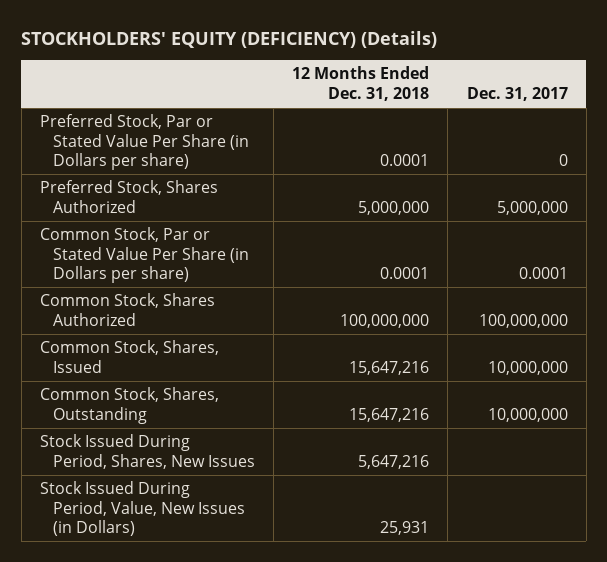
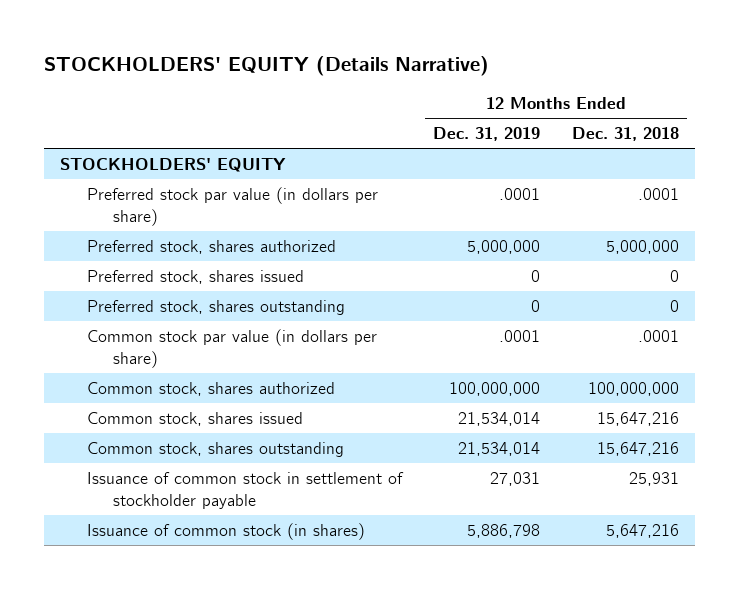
- STOCKHOLDERS' EQUITY (DEFICIENCY) (Details)
+ STOCKHOLDERS' EQUITY (Details Narrative)
- | 12 Months Ended Dec. 31, 2018 | Dec. 31, 2017
+ | 12 Months Ended Dec. 31, 2019 | 12 Months Ended Dec. 31, 2018
- Preferred Stock, Par or Stated Value Per Share (in Dollars per share) | 0.0001 | 0
- Preferred Stock, Shares Authorized | 5,000,000 | 5,000,000
- Common Stock, Par or Stated Value Per Share (in Dollars per share) | 0.0001 | 0.0001
- Common Stock, Shares Authorized | 100,000,000 | 100,000,000
- Common Stock, Shares, Issued | 15,647,216 | 10,000,000
- Common Stock, Shares, Outstanding | 15,647,216 | 10,000,000
- Stock Issued During Period, Shares, New Issues | 5,647,216 |
- Stock Issued During Period, Value, New Issues (in Dollars) | 25,931 |
+ STOCKHOLDERS' EQUITY
+ Preferred stock par value (in dollars per share) | .0001 | .0001
+ Preferred stock, shares authorized | 5,000,000 | 5,000,000
+ Preferred stock, shares issued | 0 | 0
+ Preferred stock, shares outstanding | 0 | 0
+ Common stock par value (in dollars per share) | .0001 | .0001
+ Common stock, shares authorized | 100,000,000 | 100,000,000
+ Common stock, shares issued | 21,534,014 | 15,647,216
+ Common stock, shares outstanding | 21,534,014 | 15,647,216
+ Issuance of common stock in settlement of stockholder payable | 27,031 | 25,931
+ Issuance of common stock (in shares) | 5,886,798 | 5,647,216

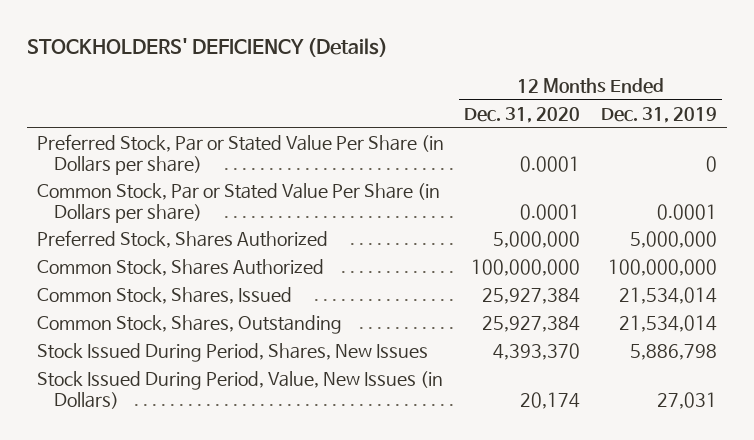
- STOCKHOLDERS' EQUITY (Details Narrative)
+ STOCKHOLDERS' DEFICIENCY (Details)
- | 12 Months Ended Dec. 31, 2019 | 12 Months Ended Dec. 31, 2018
+ | 12 Months Ended Dec. 31, 2020 | 12 Months Ended Dec. 31, 2019
- STOCKHOLDERS' EQUITY
- Preferred stock par value (in dollars per share) | .0001 | .0001
- Preferred stock, shares authorized | 5,000,000 | 5,000,000
- Preferred stock, shares issued | 0 | 0
- Preferred stock, shares outstanding | 0 | 0
- Common stock par value (in dollars per share) | .0001 | .0001
- Common stock, shares authorized | 100,000,000 | 100,000,000
- Common stock, shares issued | 21,534,014 | 15,647,216
- Common stock, shares outstanding | 21,534,014 | 15,647,216
- Issuance of common stock in settlement of stockholder payable | 27,031 | 25,931
- Issuance of common stock (in shares) | 5,886,798 | 5,647,216
+ Preferred Stock, Par or Stated Value Per Share (in Dollars per share) | 0.0001 | 0
+ Common Stock, Par or Stated Value Per Share (in Dollars per share) | 0.0001 | 0.0001
+ Preferred Stock, Shares Authorized | 5,000,000 | 5,000,000
+ Common Stock, Shares Authorized | 100,000,000 | 100,000,000
+ Common Stock, Shares, Issued | 25,927,384 | 21,534,014
+ Common Stock, Shares, Outstanding | 25,927,384 | 21,534,014
+ Stock Issued During Period, Shares, New Issues | 4,393,370 | 5,886,798
+ Stock Issued During Period, Value, New Issues (in Dollars) | 20,174 | 27,031

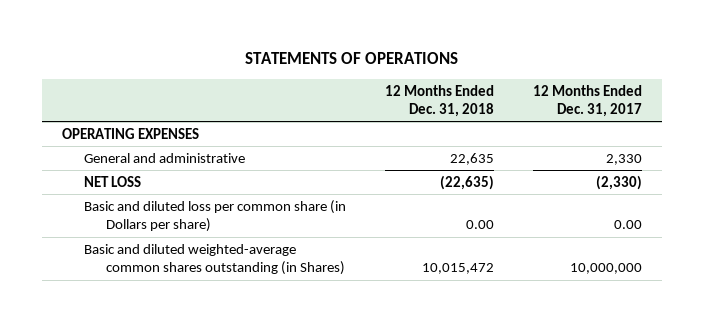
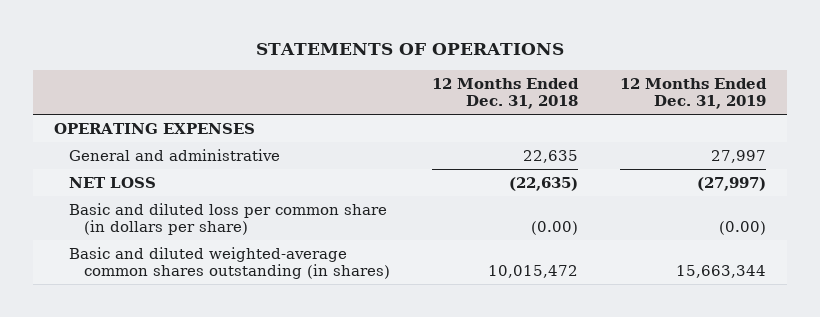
- | 12 Months Ended Dec. 31, 2018 | 12 Months Ended Dec. 31, 2017
+ | 12 Months Ended Dec. 31, 2018 | 12 Months Ended Dec. 31, 2019
- Basic and diluted loss per common share (in Dollars per share) | 0.00 | 0.00
- Basic and diluted weighted-average common shares outstanding (in Shares) | 10,015,472 | 10,000,000
+ Basic and diluted loss per common share (in dollars per share) | (0.00) | (0.00)
+ Basic and diluted weighted-average common shares outstanding (in shares) | 10,015,472 | 15,663,344

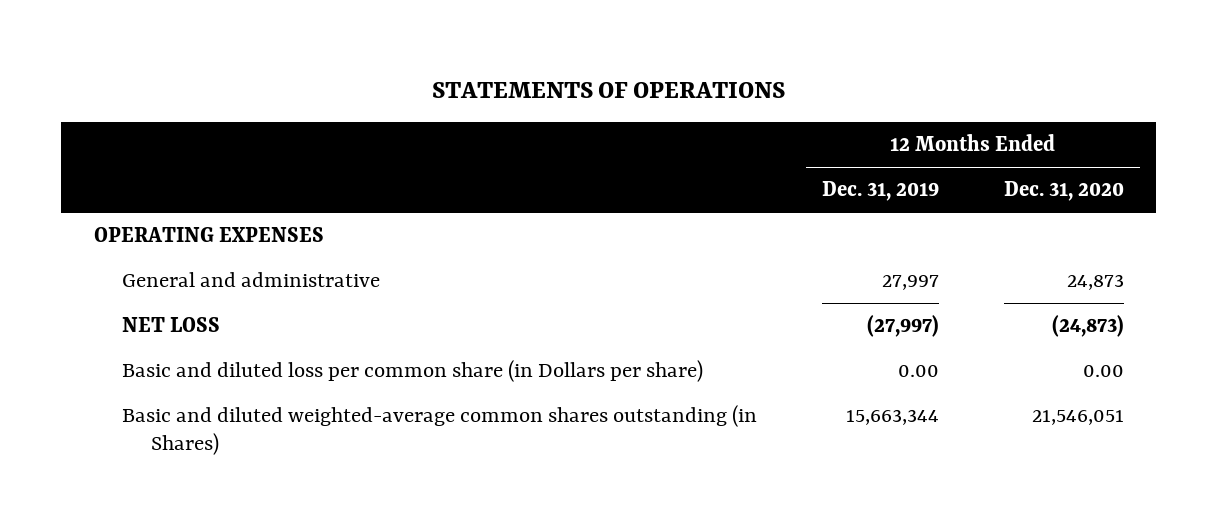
- | 12 Months Ended Dec. 31, 2018 | 12 Months Ended Dec. 31, 2019
+ | 12 Months Ended Dec. 31, 2019 | 12 Months Ended Dec. 31, 2020
- Basic and diluted loss per common share (in dollars per share) | (0.00) | (0.00)
- Basic and diluted weighted-average common shares outstanding (in shares) | 10,015,472 | 15,663,344
+ Basic and diluted loss per common share (in Dollars per share) | 0.00 | 0.00
+ Basic and diluted weighted-average common shares outstanding (in Shares) | 15,663,344 | 21,546,051

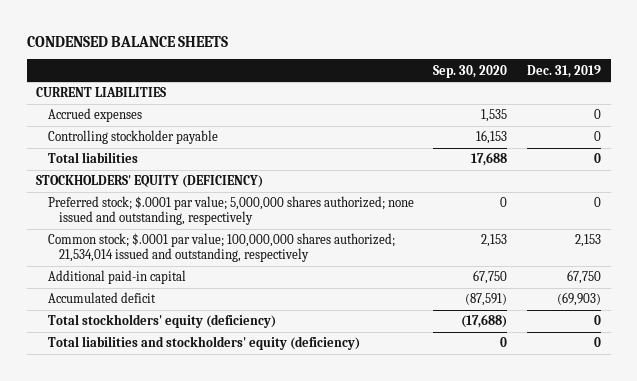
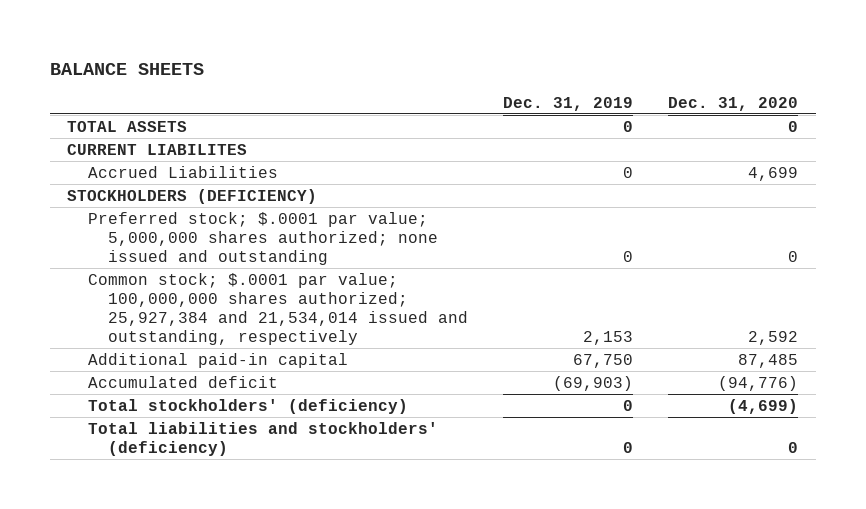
- CONDENSED BALANCE SHEETS
+ BALANCE SHEETS
- | Sep. 30, 2020 | Dec. 31, 2019
+ | Dec. 31, 2019 | Dec. 31, 2020
- CURRENT LIABILITIES
- Accrued expenses | 1,535 | 0
- Controlling stockholder payable | 16,153 | 0
- Total liabilities | 17,688 | 0
- STOCKHOLDERS' EQUITY (DEFICIENCY)
- Preferred stock; $.0001 par value; 5,000,000 shares authorized; none issued and outstanding, respectively | 0 | 0
- Common stock; $.0001 par value; 100,000,000 shares authorized; 21,534,014 issued and outstanding, respectively | 2,153 | 2,153
+ TOTAL ASSETS | 0 | 0
+ CURRENT LIABILITES
+ Accrued Liabilities | 0 | 4,699
+ STOCKHOLDERS (DEFICIENCY)
+ Preferred stock; $.0001 par value; 5,000,000 shares authorized; none issued and outstanding | 0 | 0
+ Common stock; $.0001 par value; 100,000,000 shares authorized; 25,927,384 and 21,534,014 issued and outstanding, respectively | 2,153 | 2,592
- Total stockholders' equity (deficiency) | (17,688) | 0
- Total liabilities and stockholders' equity (deficiency) | 0 | 0
+ Total stockholders' (deficiency) | 0 | (4,699)
+ Total liabilities and stockholders' (deficiency) | 0 | 0

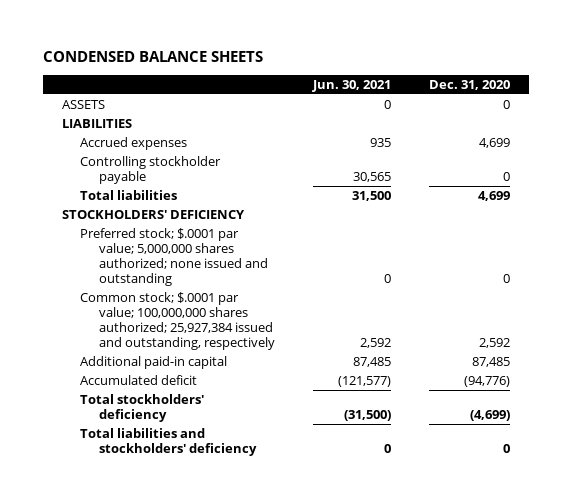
- BALANCE SHEETS
+ CONDENSED BALANCE SHEETS
- | Dec. 31, 2019 | Dec. 31, 2020
+ | Jun. 30, 2021 | Dec. 31, 2020
- TOTAL ASSETS | 0 | 0
- CURRENT LIABILITES
- Accrued Liabilities | 0 | 4,699
- STOCKHOLDERS (DEFICIENCY)
+ ASSETS | 0 | 0
+ LIABILITIES
+ Accrued expenses | 935 | 4,699
+ Controlling stockholder payable | 30,565 | 0
+ Total liabilities | 31,500 | 4,699
+ STOCKHOLDERS' DEFICIENCY
- Common stock; $.0001 par value; 100,000,000 shares authorized; 25,927,384 and 21,534,014 issued and outstanding, respectively | 2,153 | 2,592
+ Common stock; $.0001 par value; 100,000,000 shares authorized; 25,927,384 issued and outstanding, respectively | 2,592 | 2,592
- Total stockholders' (deficiency) | 0 | (4,699)
- Total liabilities and stockholders' (deficiency) | 0 | 0
+ Total stockholders' deficiency | (31,500) | (4,699)
+ Total liabilities and stockholders' deficiency | 0 | 0

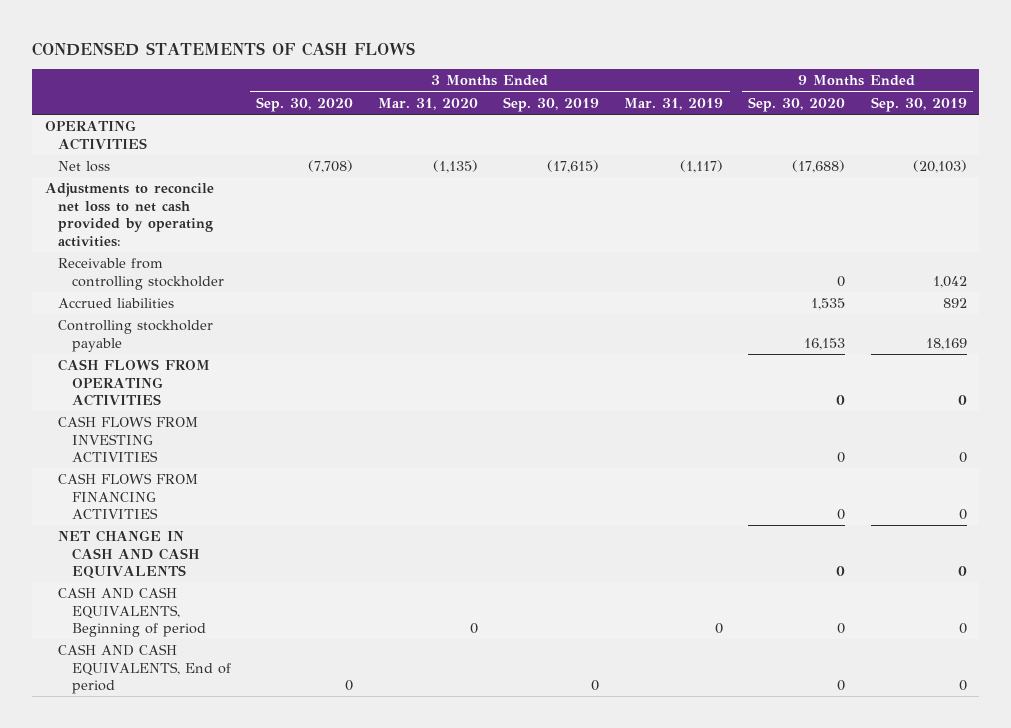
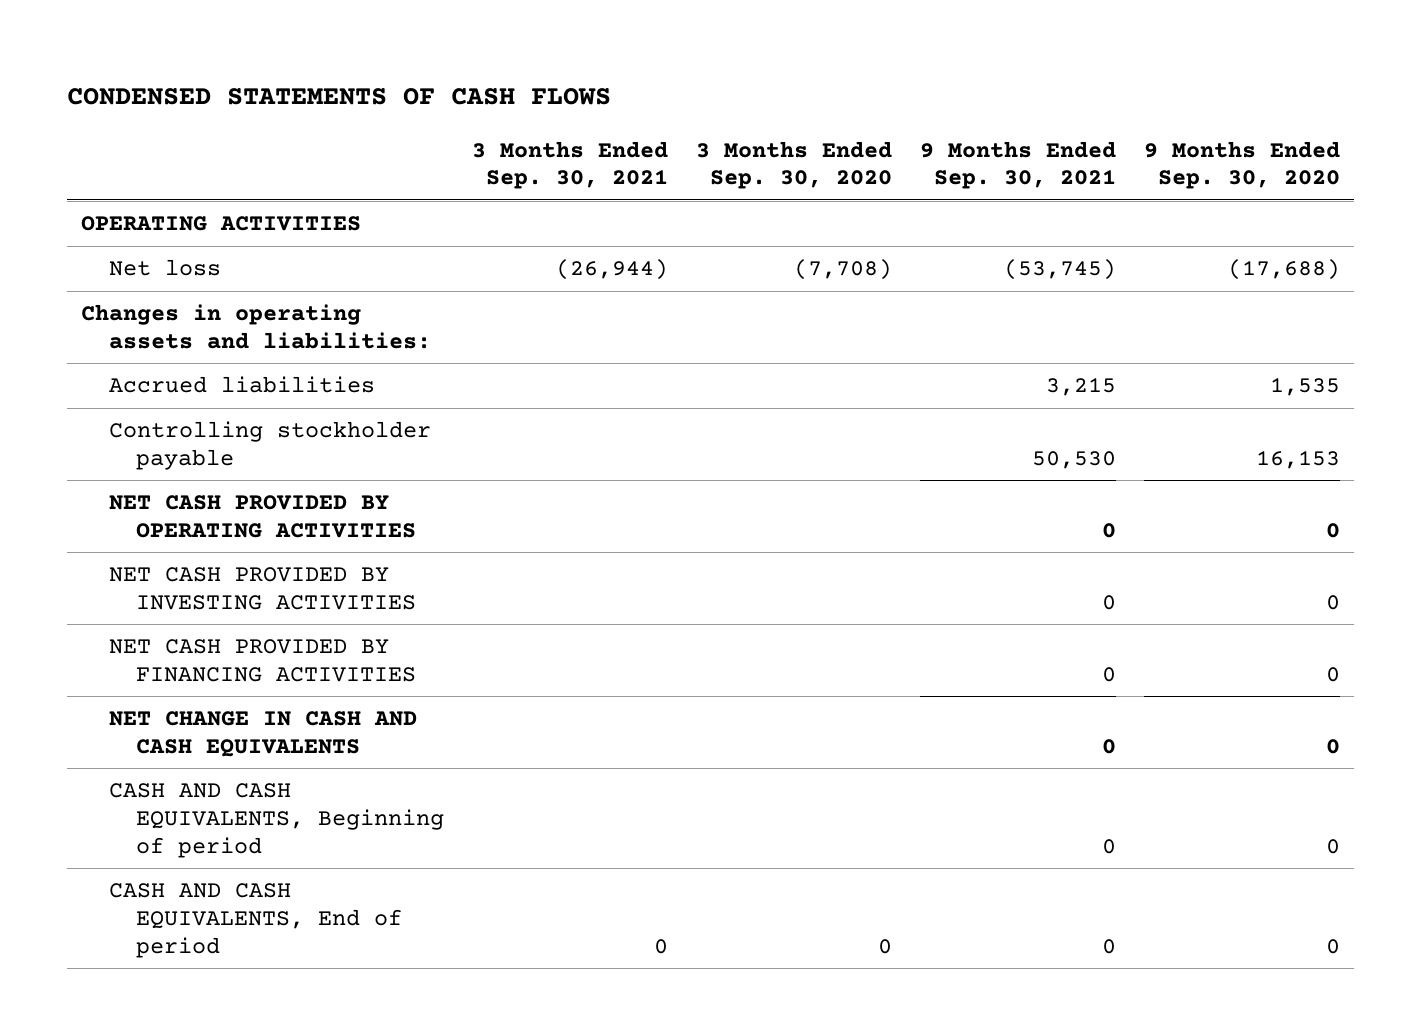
- | 3 Months Ended Sep. 30, 2020 | 3 Months Ended Mar. 31, 2020 | 3 Months Ended Sep. 30, 2019 | 3 Months Ended Mar. 31, 2019 | 9 Months Ended Sep. 30, 2020 | 9 Months Ended Sep. 30, 2019
+ | 3 Months Ended Sep. 30, 2021 | 3 Months Ended Sep. 30, 2020 | 9 Months Ended Sep. 30, 2021 | 9 Months Ended Sep. 30, 2020
- Adjustments to reconcile net loss to net cash provided by operating activities:
- Receivable from controlling stockholder | | | | | 0 | 1,042
+ Changes in operating assets and liabilities:
- CASH FLOWS FROM OPERATING ACTIVITIES | | | | | 0 | 0
- CASH FLOWS FROM INVESTING ACTIVITIES | | | | | 0 | 0
- CASH FLOWS FROM FINANCING ACTIVITIES | | | | | 0 | 0
+ NET CASH PROVIDED BY OPERATING ACTIVITIES | | | 0 | 0
+ NET CASH PROVIDED BY INVESTING ACTIVITIES | | | 0 | 0
+ NET CASH PROVIDED BY FINANCING ACTIVITIES | | | 0 | 0

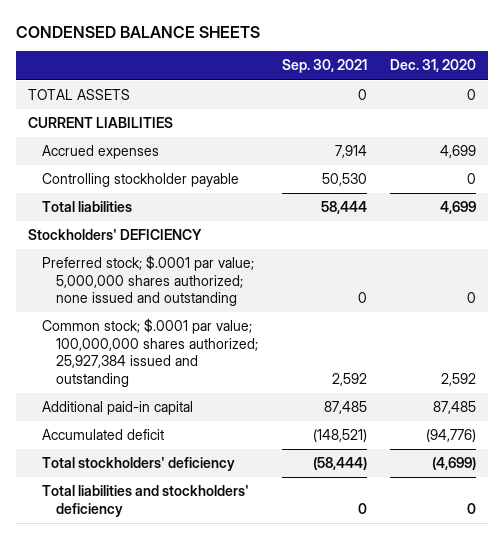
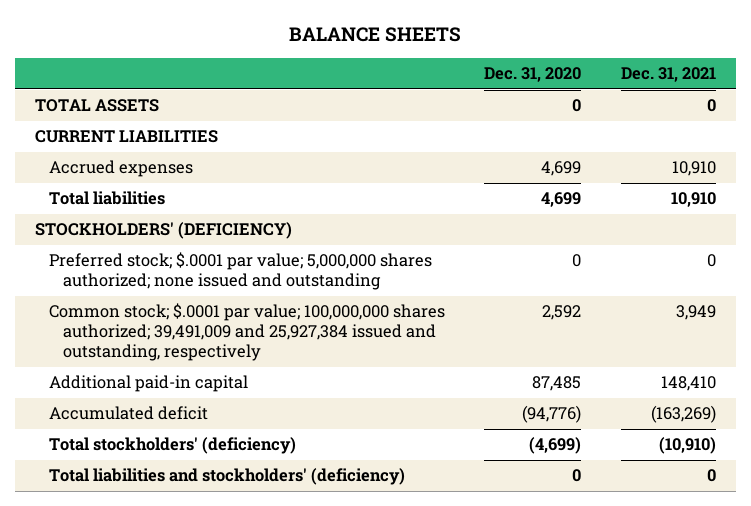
- CONDENSED BALANCE SHEETS
+ BALANCE SHEETS
- | Sep. 30, 2021 | Dec. 31, 2020
+ | Dec. 31, 2020 | Dec. 31, 2021
- Controlling stockholder payable | 50,530 | 0
- Stockholders' DEFICIENCY
+ STOCKHOLDERS' (DEFICIENCY)
- Common stock; $.0001 par value; 100,000,000 shares authorized; 25,927,384 issued and outstanding | 2,592 | 2,592
+ Common stock; $.0001 par value; 100,000,000 shares authorized; 39,491,009 and 25,927,384 issued and outstanding, respectively | 2,592 | 3,949
- Total stockholders' deficiency | (58,444) | (4,699)
- Total liabilities and stockholders' deficiency | 0 | 0
+ Total stockholders' (deficiency) | (4,699) | (10,910)
+ Total liabilities and stockholders' (deficiency) | 0 | 0

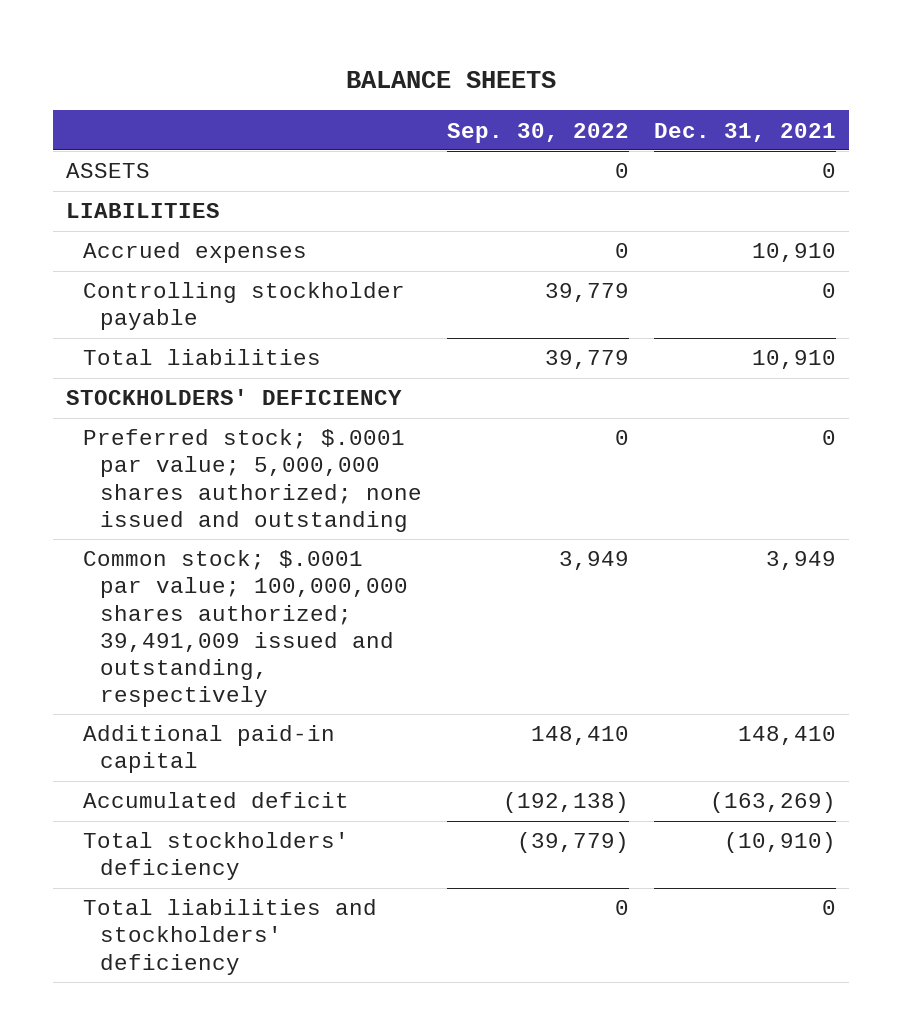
- | Dec. 31, 2020 | Dec. 31, 2021
+ | Sep. 30, 2022 | Dec. 31, 2021
- TOTAL ASSETS | 0 | 0
- CURRENT LIABILITIES
+ ASSETS | 0 | 0
+ LIABILITIES
+ Controlling stockholder payable | 39,779 | 0
- STOCKHOLDERS' (DEFICIENCY)
+ STOCKHOLDERS' DEFICIENCY
- Common stock; $.0001 par value; 100,000,000 shares authorized; 39,491,009 and 25,927,384 issued and outstanding, respectively | 2,592 | 3,949
+ Common stock; $.0001 par value; 100,000,000 shares authorized; 39,491,009 issued and outstanding, respectively | 3,949 | 3,949
- Total stockholders' (deficiency) | (4,699) | (10,910)
- Total liabilities and stockholders' (deficiency) | 0 | 0
+ Total stockholders' deficiency | (39,779) | (10,910)
+ Total liabilities and stockholders' deficiency | 0 | 0

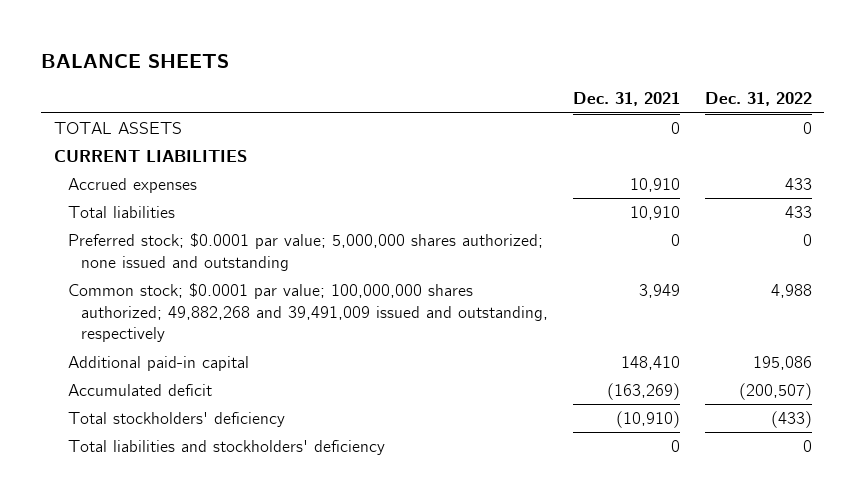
- | Sep. 30, 2022 | Dec. 31, 2021
+ | Dec. 31, 2021 | Dec. 31, 2022
- ASSETS | 0 | 0
- LIABILITIES
+ TOTAL ASSETS | 0 | 0
+ CURRENT LIABILITIES
- Controlling stockholder payable | 39,779 | 0
- STOCKHOLDERS' DEFICIENCY
- Preferred stock; $.0001 par value; 5,000,000 shares authorized; none issued and outstanding | 0 | 0
- Common stock; $.0001 par value; 100,000,000 shares authorized; 39,491,009 issued and outstanding, respectively | 3,949 | 3,949
+ Preferred stock; $0.0001 par value; 5,000,000 shares authorized; none issued and outstanding | 0 | 0
+ Common stock; $0.0001 par value; 100,000,000 shares authorized; 49,882,268 and 39,491,009 issued and outstanding, respectively | 3,949 | 4,988

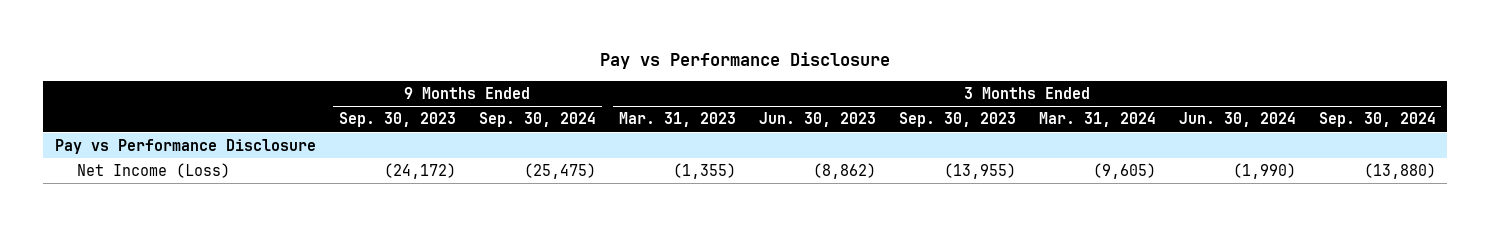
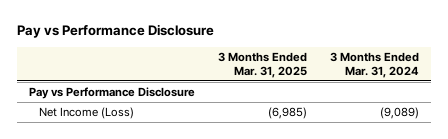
- | 9 Months Ended Sep. 30, 2023 | 9 Months Ended Sep. 30, 2024 | 3 Months Ended Mar. 31, 2023 | 3 Months Ended Jun. 30, 2023 | 3 Months Ended Sep. 30, 2023 | 3 Months Ended Mar. 31, 2024 | 3 Months Ended Jun. 30, 2024 | 3 Months Ended Sep. 30, 2024
+ | 3 Months Ended Mar. 31, 2025 | 3 Months Ended Mar. 31, 2024
- Net Income (Loss) | (24,172) | (25,475) | (1,355) | (8,862) | (13,955) | (9,605) | (1,990) | (13,880)
+ Net Income (Loss) | (6,985) | (9,089)

